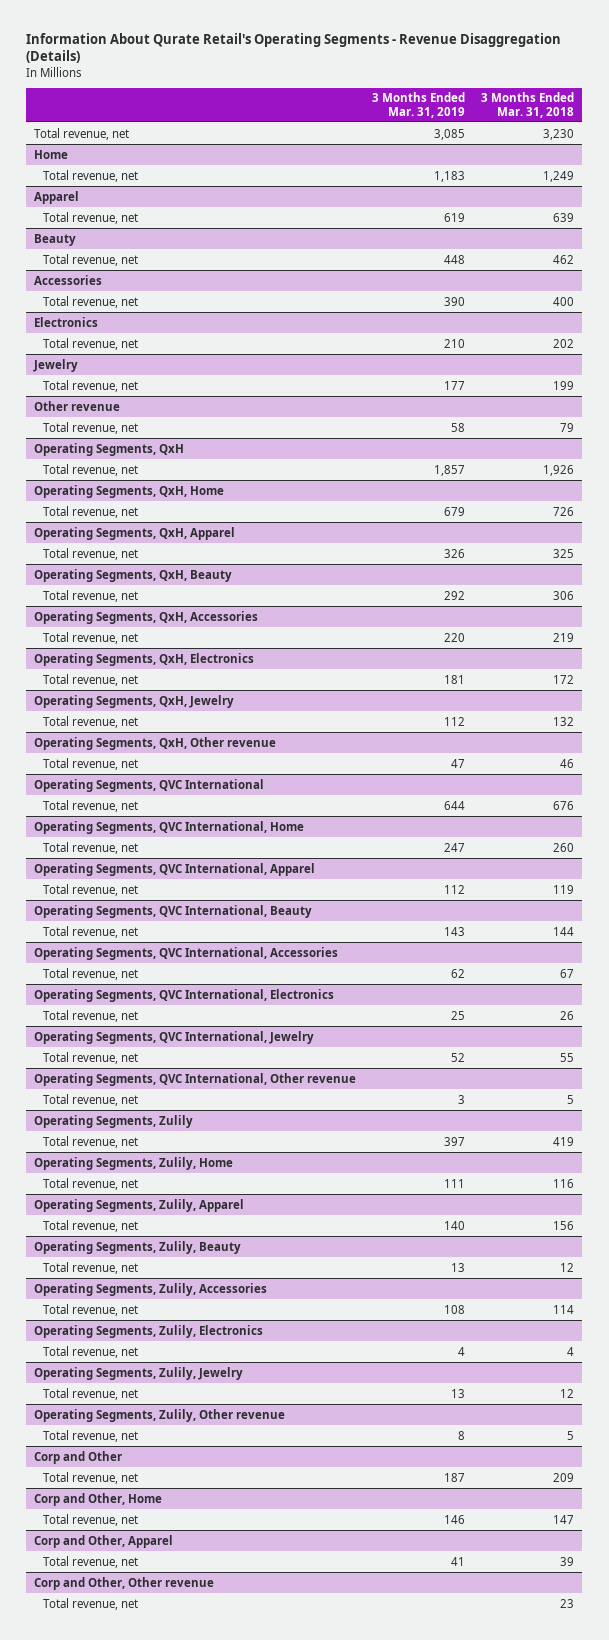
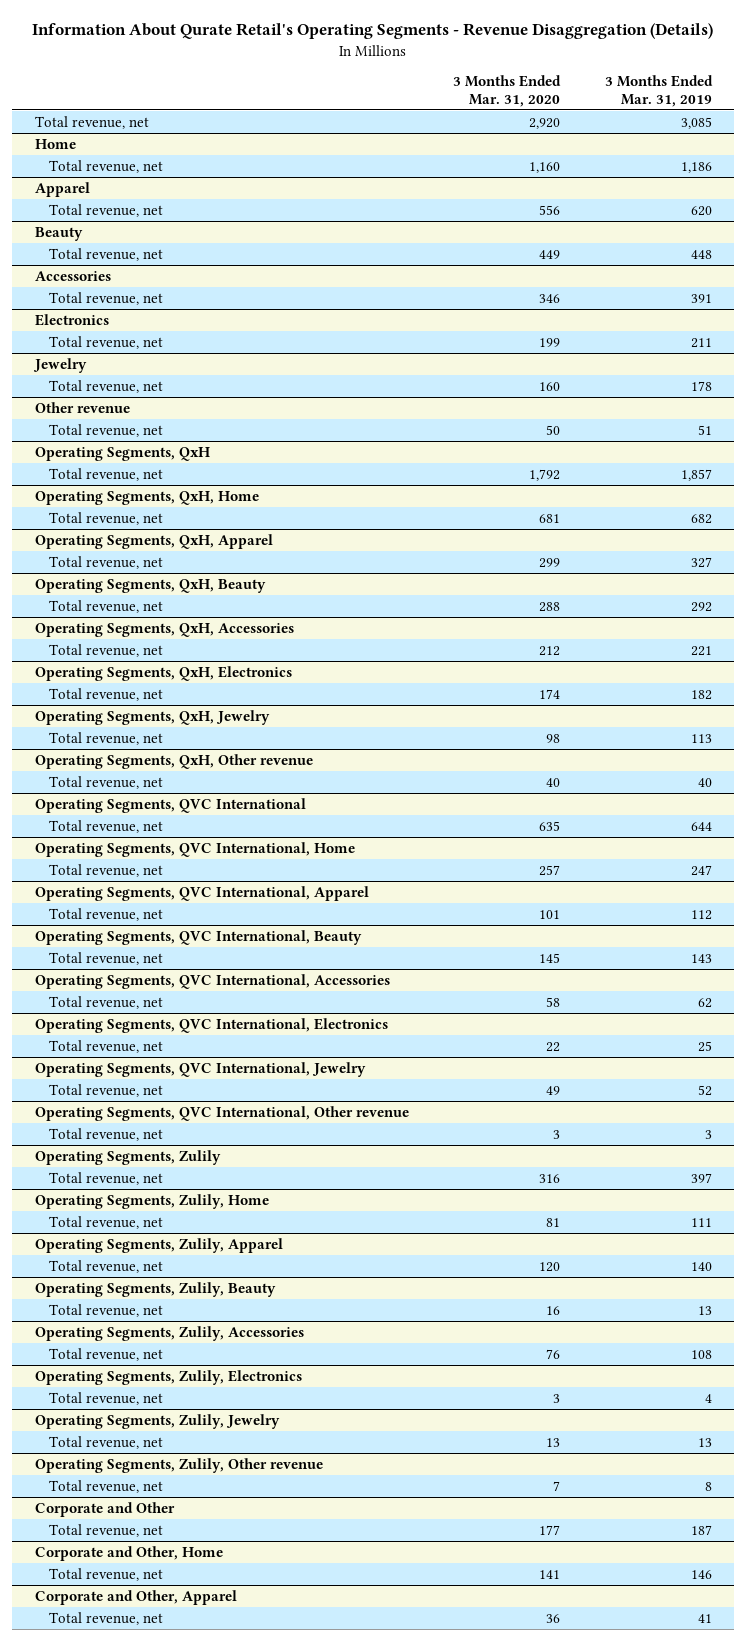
- | 3 Months Ended Mar. 31, 2019 | 3 Months Ended Mar. 31, 2018
+ | 3 Months Ended Mar. 31, 2020 | 3 Months Ended Mar. 31, 2019
@ Home
- Total revenue, net | 1,183 | 1,249
+ Total revenue, net | 1,160 | 1,186
@ Apparel
- Total revenue, net | 619 | 639
+ Total revenue, net | 556 | 620
@ Accessories
- Total revenue, net | 390 | 400
+ Total revenue, net | 346 | 391
@ Electronics
- Total revenue, net | 210 | 202
+ Total revenue, net | 199 | 211
@ Jewelry
- Total revenue, net | 177 | 199
+ Total revenue, net | 160 | 178
@ Other revenue
- Total revenue, net | 58 | 79
+ Total revenue, net | 50 | 51
@ Operating Segments, QxH, Home
- Total revenue, net | 679 | 726
+ Total revenue, net | 681 | 682
@ Operating Segments, QxH, Apparel
- Total revenue, net | 326 | 325
+ Total revenue, net | 299 | 327
@ Operating Segments, QxH, Accessories
- Total revenue, net | 220 | 219
+ Total revenue, net | 212 | 221
@ Operating Segments, QxH, Electronics
- Total revenue, net | 181 | 172
+ Total revenue, net | 174 | 182
@ Operating Segments, QxH, Jewelry
- Total revenue, net | 112 | 132
+ Total revenue, net | 98 | 113
@ Operating Segments, QxH, Other revenue
- Total revenue, net | 47 | 46
+ Total revenue, net | 40 | 40
- Corp and Other
+ Corporate and Other
- Corp and Other, Home
+ Corporate and Other, Home
- Corp and Other, Apparel
+ Corporate and Other, Apparel
- Corp and Other, Other revenue
- Total revenue, net | | 23

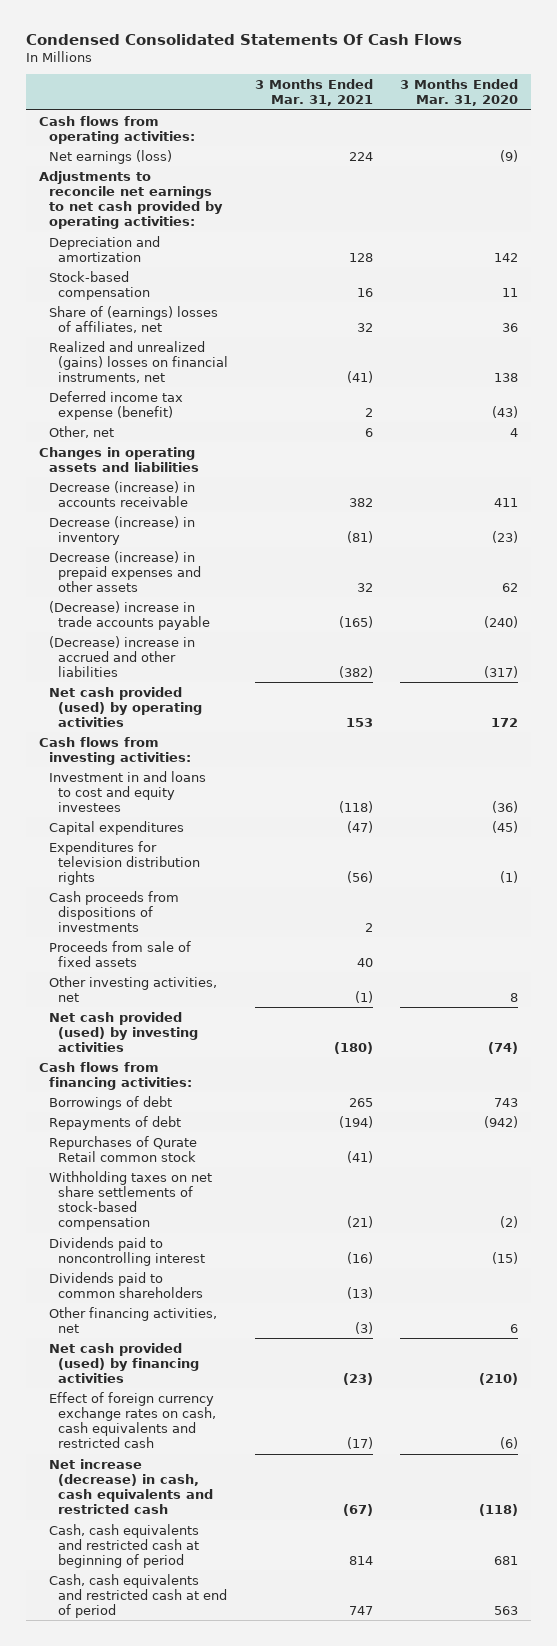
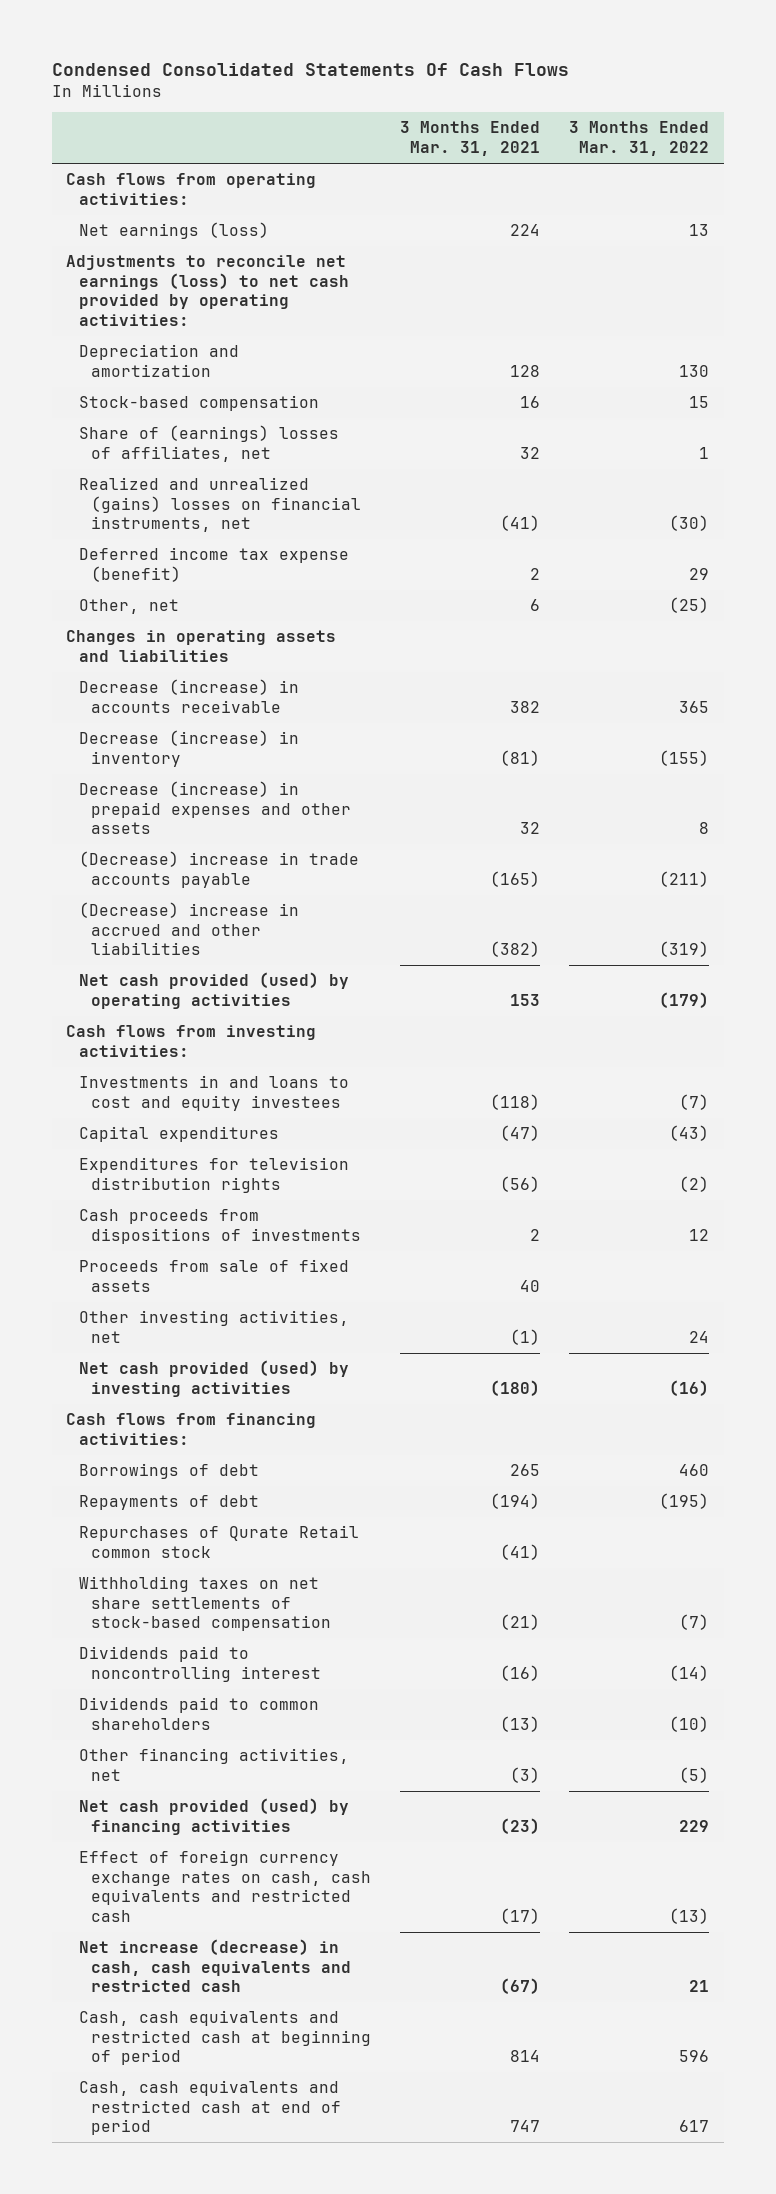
- | 3 Months Ended Mar. 31, 2021 | 3 Months Ended Mar. 31, 2020
+ | 3 Months Ended Mar. 31, 2021 | 3 Months Ended Mar. 31, 2022
- Adjustments to reconcile net earnings to net cash provided by operating activities:
+ Adjustments to reconcile net earnings (loss) to net cash provided by operating activities:
- Investment in and loans to cost and equity investees | (118) | (36)
+ Investments in and loans to cost and equity investees | (118) | (7)

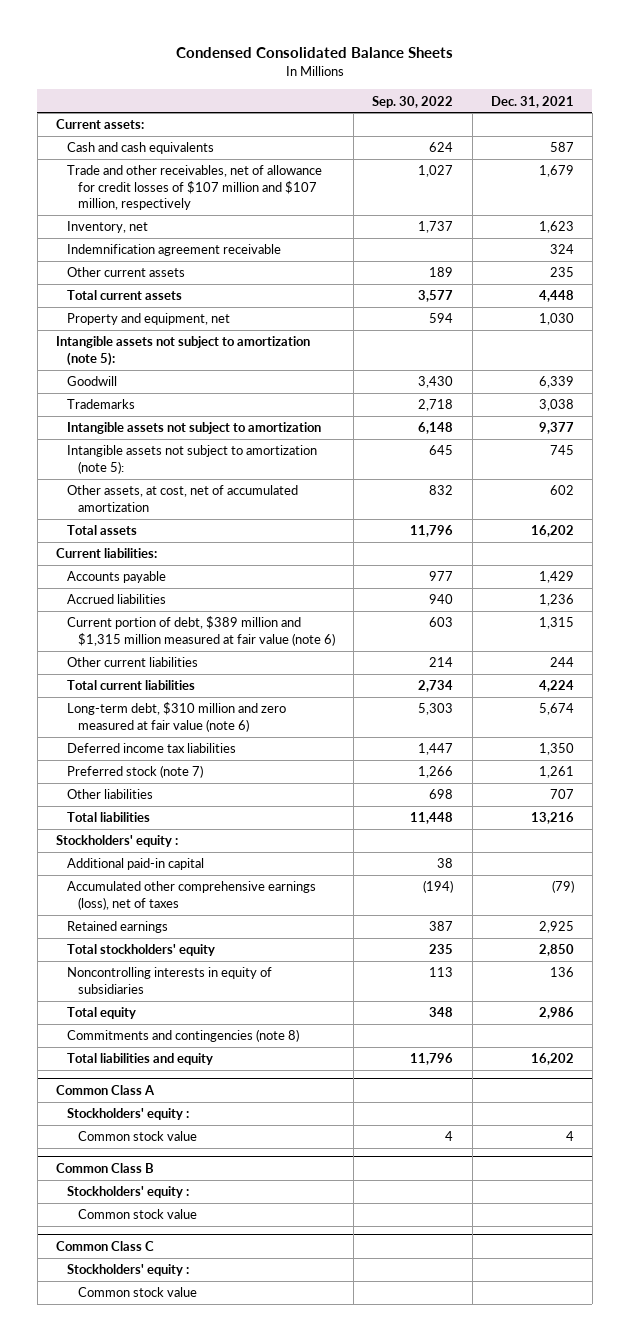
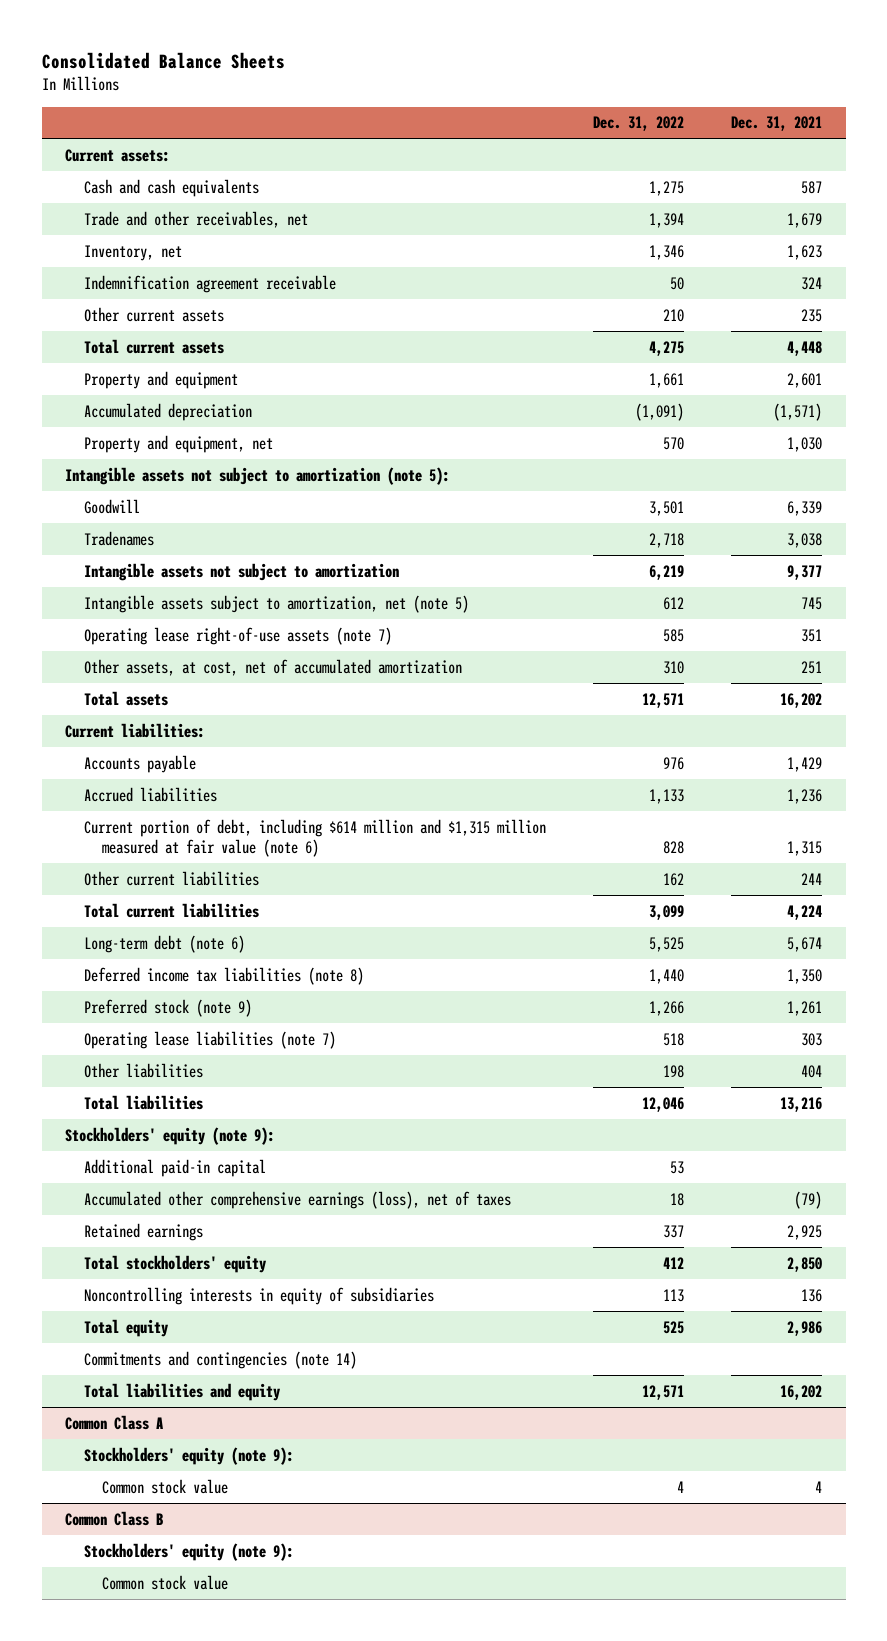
- Condensed Consolidated Balance Sheets
+ Consolidated Balance Sheets
- | Sep. 30, 2022 | Dec. 31, 2021
+ | Dec. 31, 2022 | Dec. 31, 2021
- Trade and other receivables, net of allowance for credit losses of $107 million and $107 million, respectively | 1,027 | 1,679
+ Trade and other receivables, net | 1,394 | 1,679
+ Property and equipment | 1,661 | 2,601
+ Accumulated depreciation | (1,091) | (1,571)
- Trademarks | 2,718 | 3,038
+ Tradenames | 2,718 | 3,038
- Intangible assets not subject to amortization (note 5): | 645 | 745
- Other assets, at cost, net of accumulated amortization | 832 | 602
+ Intangible assets subject to amortization, net (note 5) | 612 | 745
+ Operating lease right-of-use assets (note 7) | 585 | 351
+ Other assets, at cost, net of accumulated amortization | 310 | 251
- Current portion of debt, $389 million and $1,315 million measured at fair value (note 6) | 603 | 1,315
+ Current portion of debt, including $614 million and $1,315 million measured at fair value (note 6) | 828 | 1,315
- Long-term debt, $310 million and zero measured at fair value (note 6) | 5,303 | 5,674
- Deferred income tax liabilities | 1,447 | 1,350
- Preferred stock (note 7) | 1,266 | 1,261
- Other liabilities | 698 | 707
+ Long-term debt (note 6) | 5,525 | 5,674
+ Deferred income tax liabilities (note 8) | 1,440 | 1,350
+ Preferred stock (note 9) | 1,266 | 1,261
+ Operating lease liabilities (note 7) | 518 | 303
+ Other liabilities | 198 | 404
- Stockholders' equity :
+ Stockholders' equity (note 9):
- Commitments and contingencies (note 8)
+ Commitments and contingencies (note 14)
@ Common Class A
- Stockholders' equity :
+ Stockholders' equity (note 9):
@ Common Class B
- Stockholders' equity :
- Common stock value
- Common Class C
- Stockholders' equity :
@ Common Class B
+ Stockholders' equity (note 9):

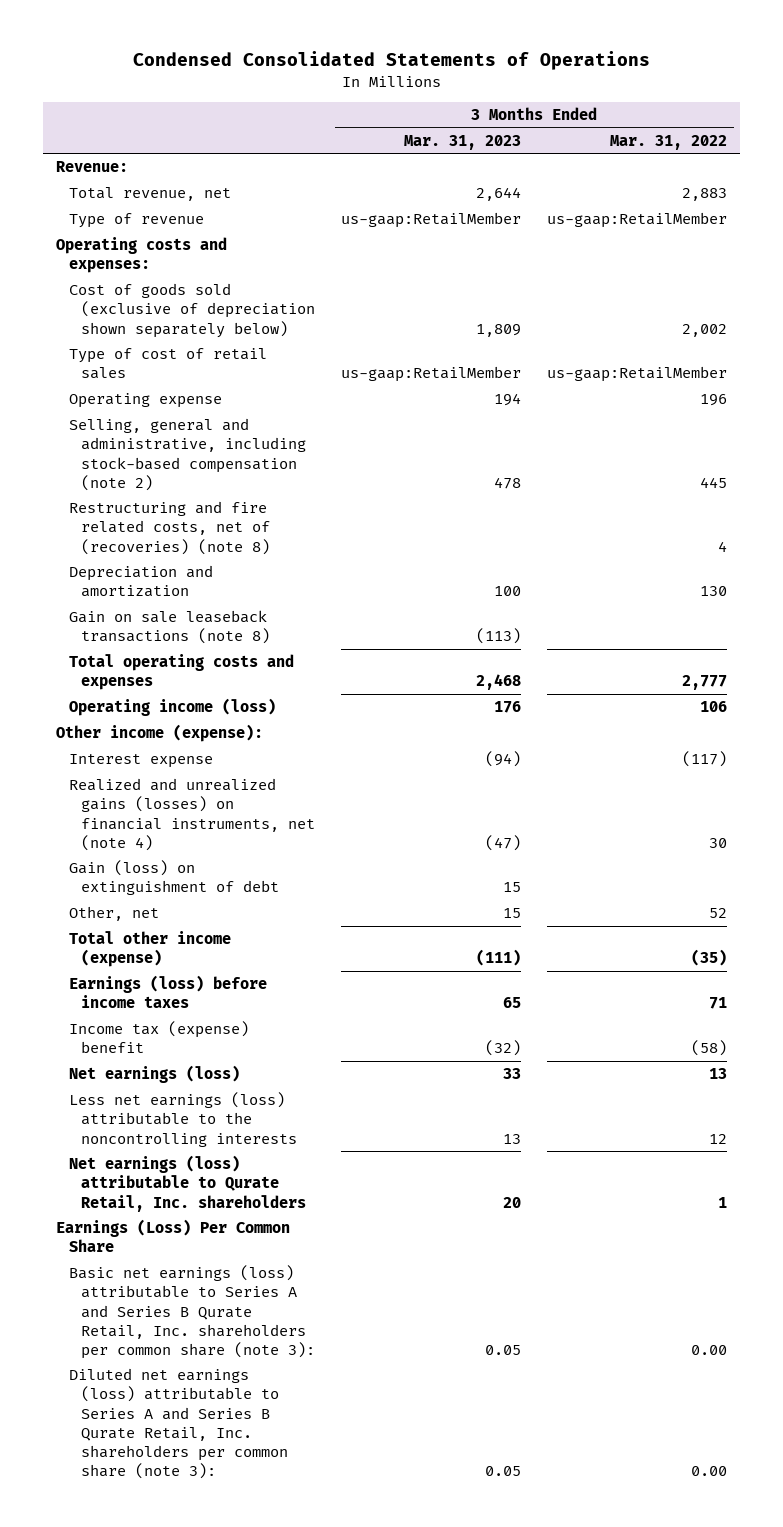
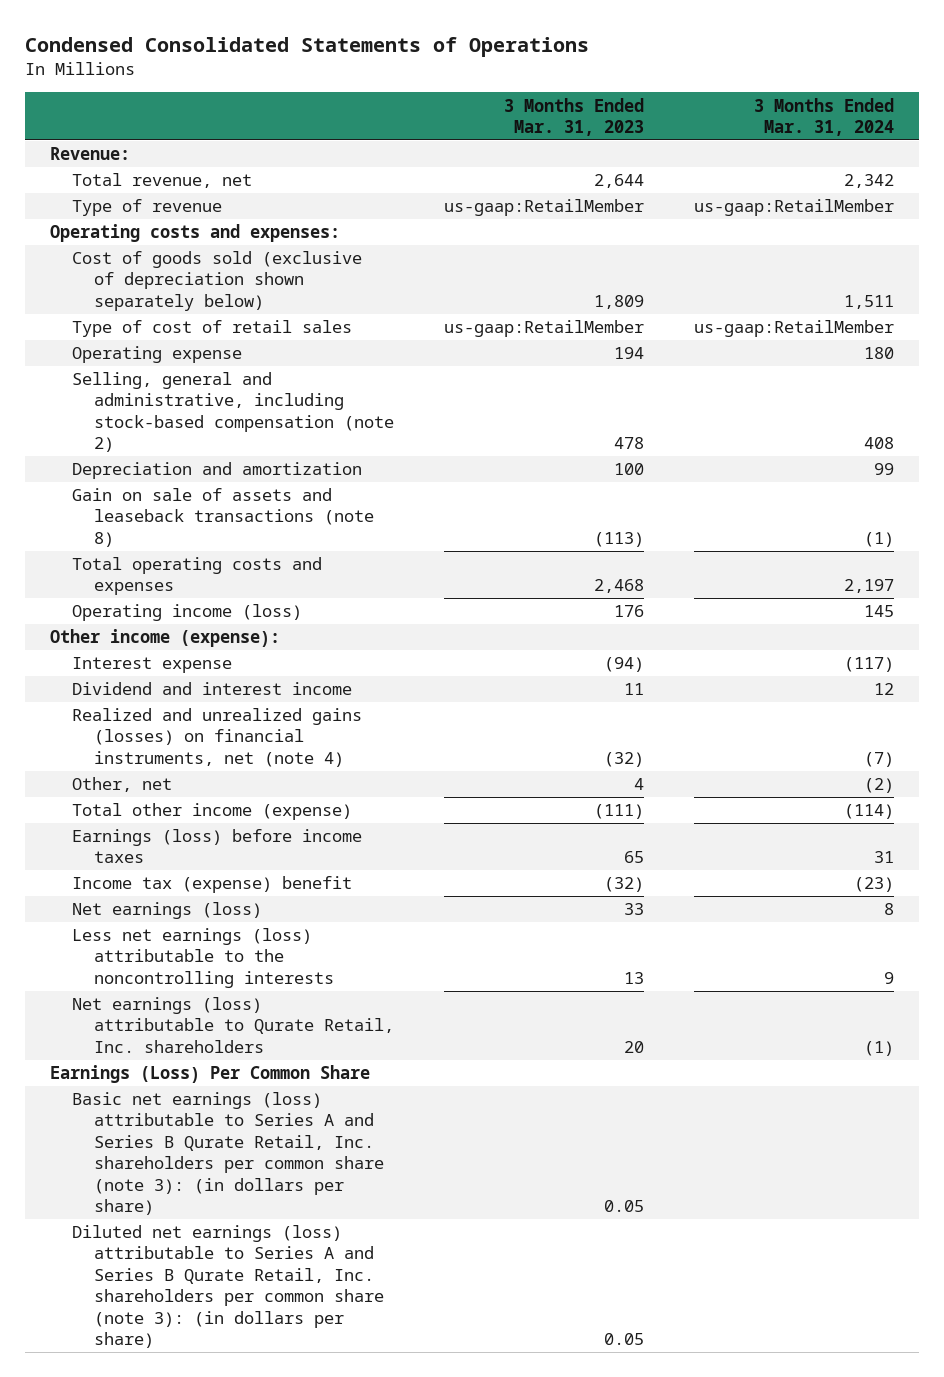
- | 3 Months Ended Mar. 31, 2023 | 3 Months Ended Mar. 31, 2022
+ | 3 Months Ended Mar. 31, 2023 | 3 Months Ended Mar. 31, 2024
- Restructuring and fire related costs, net of (recoveries) (note 8) | | 4
- Gain on sale leaseback transactions (note 8) | (113) |
+ Gain on sale of assets and leaseback transactions (note 8) | (113) | (1)
- Realized and unrealized gains (losses) on financial instruments, net (note 4) | (47) | 30
- Gain (loss) on extinguishment of debt | 15 |
- Other, net | 15 | 52
+ Dividend and interest income | 11 | 12
+ Realized and unrealized gains (losses) on financial instruments, net (note 4) | (32) | (7)
+ Other, net | 4 | (2)
- Basic net earnings (loss) attributable to Series A and Series B Qurate Retail, Inc. shareholders per common share (note 3): | 0.05 | 0.00
- Diluted net earnings (loss) attributable to Series A and Series B Qurate Retail, Inc. shareholders per common share (note 3): | 0.05 | 0.00
+ Basic net earnings (loss) attributable to Series A and Series B Qurate Retail, Inc. shareholders per common share (note 3): (in dollars per share) | 0.05 |
+ Diluted net earnings (loss) attributable to Series A and Series B Qurate Retail, Inc. shareholders per common share (note 3): (in dollars per share) | 0.05 |

